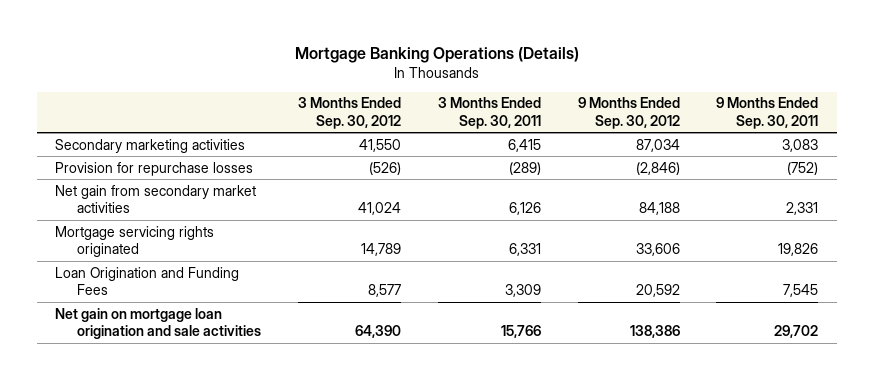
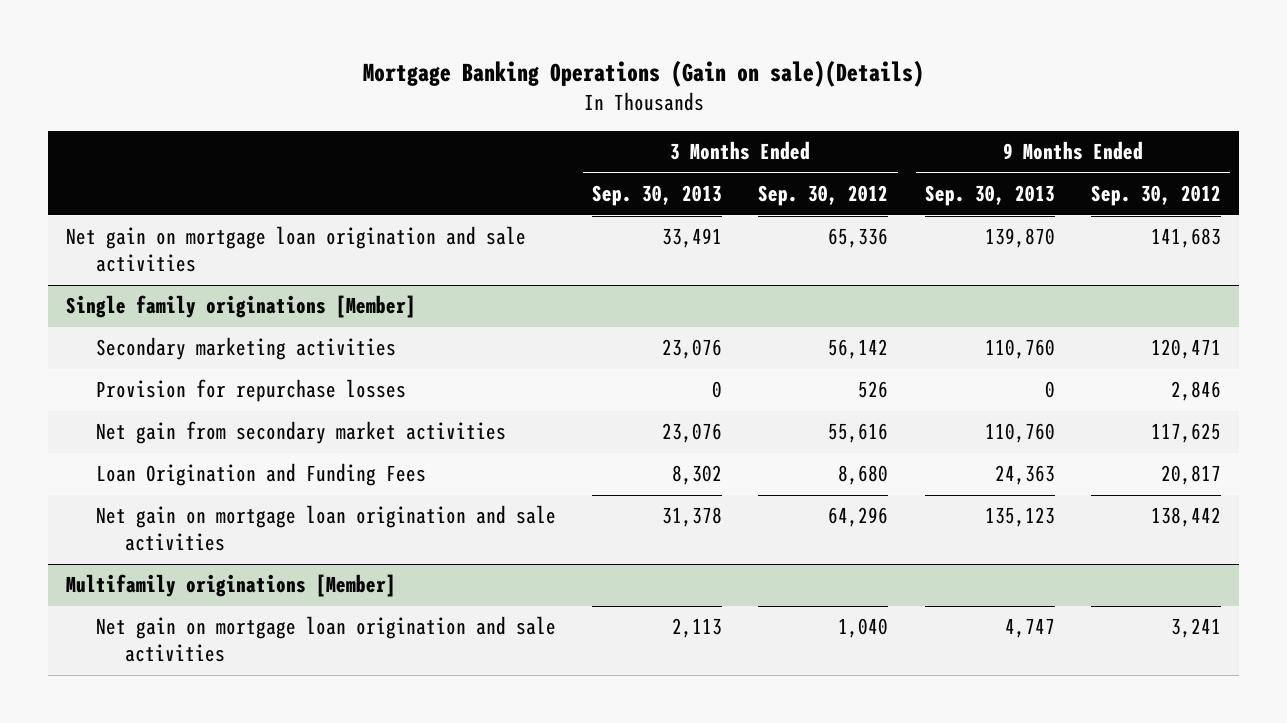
- Mortgage Banking Operations (Details)
+ Mortgage Banking Operations (Gain on sale)(Details)
- | 3 Months Ended Sep. 30, 2012 | 3 Months Ended Sep. 30, 2011 | 9 Months Ended Sep. 30, 2012 | 9 Months Ended Sep. 30, 2011
+ | 3 Months Ended Sep. 30, 2013 | 3 Months Ended Sep. 30, 2012 | 9 Months Ended Sep. 30, 2013 | 9 Months Ended Sep. 30, 2012
- Secondary marketing activities | 41,550 | 6,415 | 87,034 | 3,083
- Provision for repurchase losses | (526) | (289) | (2,846) | (752)
- Net gain from secondary market activities | 41,024 | 6,126 | 84,188 | 2,331
- Mortgage servicing rights originated | 14,789 | 6,331 | 33,606 | 19,826
- Loan Origination and Funding Fees | 8,577 | 3,309 | 20,592 | 7,545
- Net gain on mortgage loan origination and sale activities | 64,390 | 15,766 | 138,386 | 29,702
+ Net gain on mortgage loan origination and sale activities | 33,491 | 65,336 | 139,870 | 141,683
+ Single family originations [Member]
+ Secondary marketing activities | 23,076 | 56,142 | 110,760 | 120,471
+ Provision for repurchase losses | 0 | 526 | 0 | 2,846
+ Net gain from secondary market activities | 23,076 | 55,616 | 110,760 | 117,625
+ Loan Origination and Funding Fees | 8,302 | 8,680 | 24,363 | 20,817
+ Net gain on mortgage loan origination and sale activities | 31,378 | 64,296 | 135,123 | 138,442
+ Multifamily originations [Member]
+ Net gain on mortgage loan origination and sale activities | 2,113 | 1,040 | 4,747 | 3,241

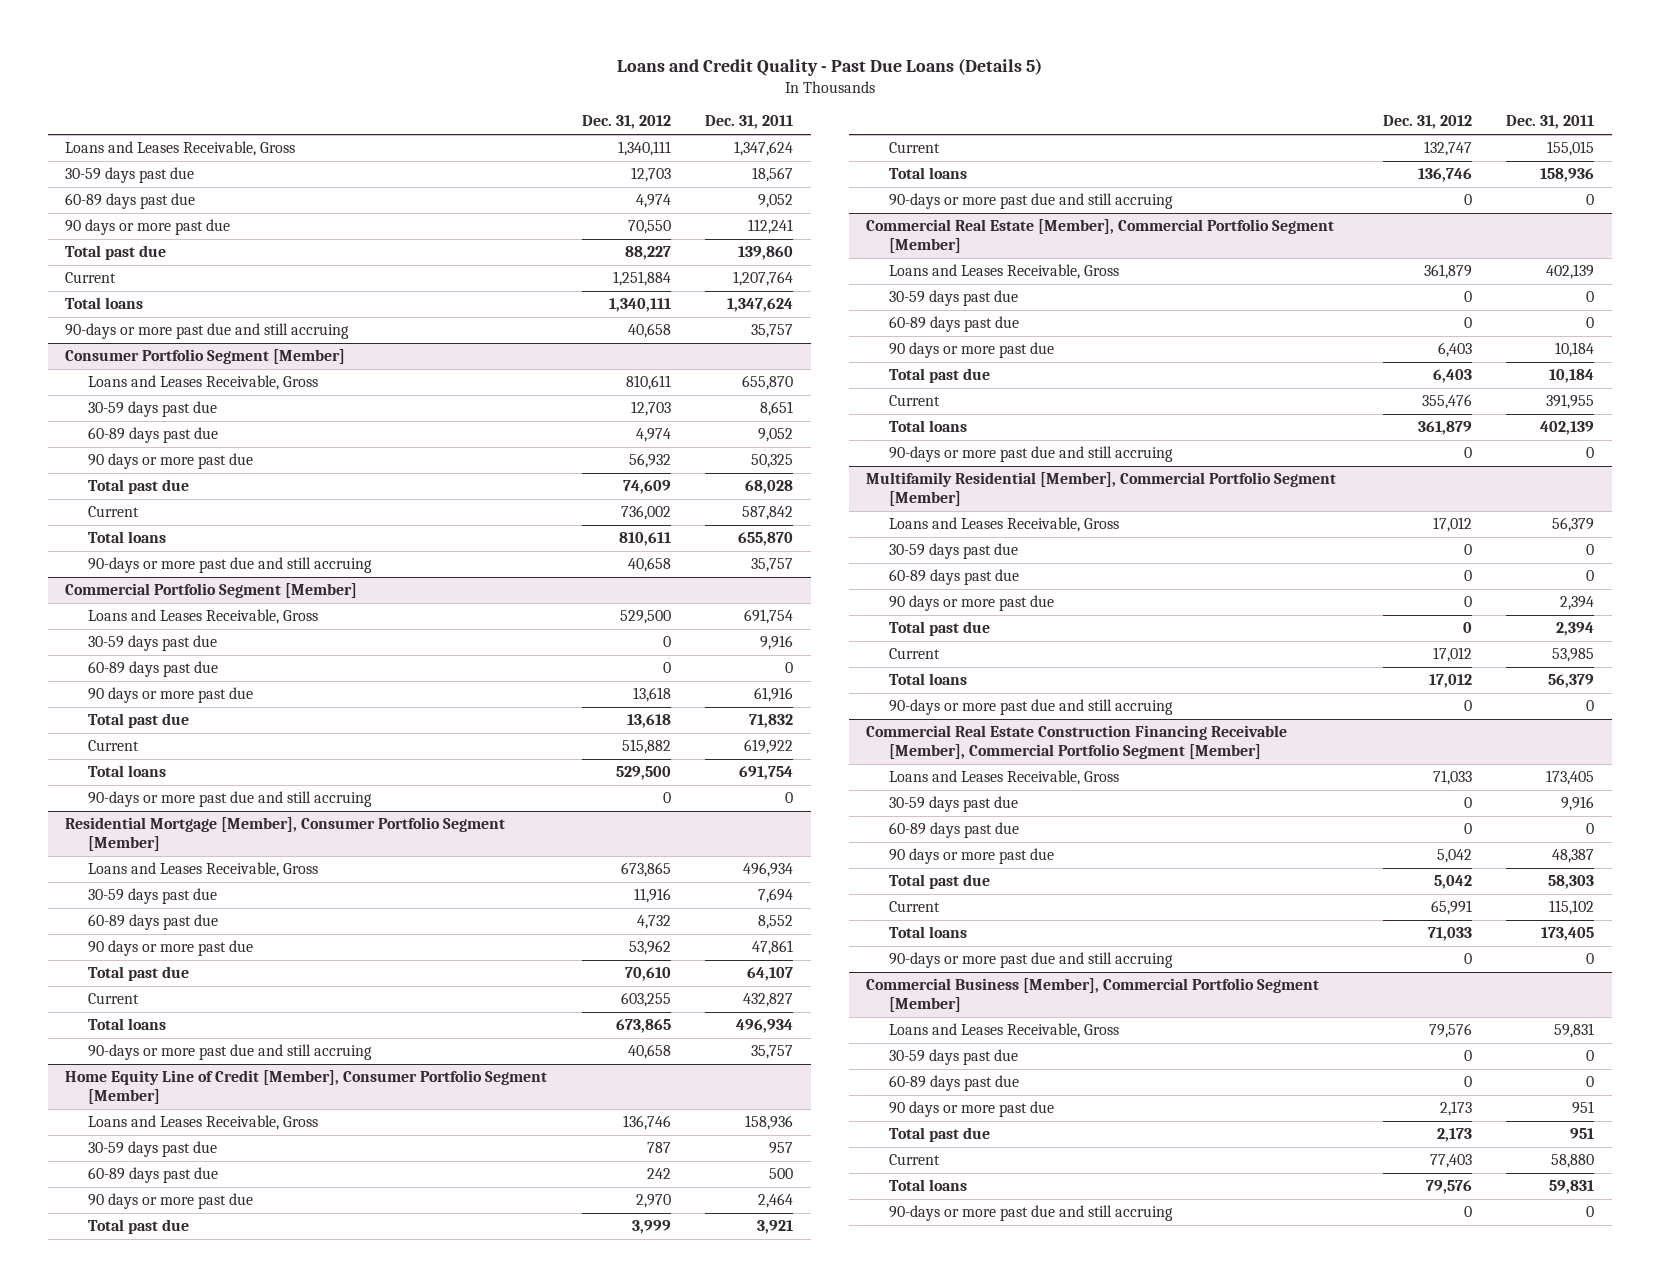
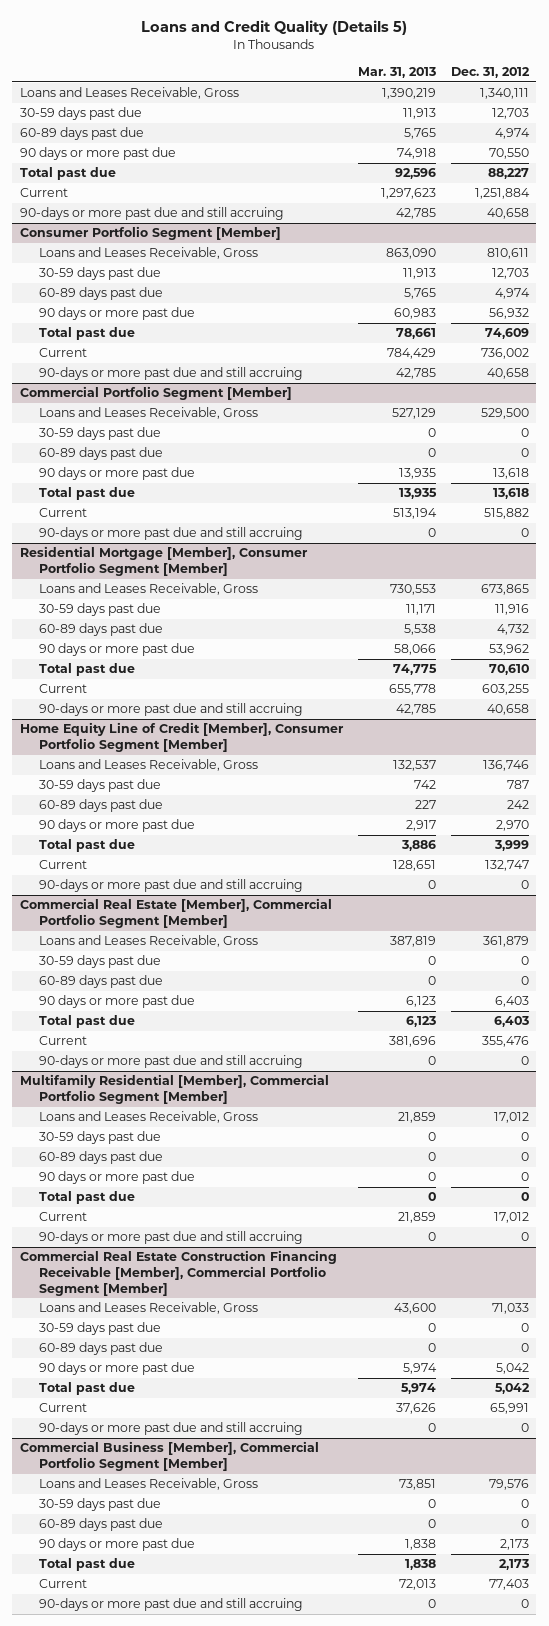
- Loans and Credit Quality - Past Due Loans (Details 5)
+ Loans and Credit Quality (Details 5)
- | Dec. 31, 2012 | Dec. 31, 2011
+ | Mar. 31, 2013 | Dec. 31, 2012
- Total loans | 1,340,111 | 1,347,624
@ Consumer Portfolio Segment [Member]
- Total loans | 810,611 | 655,870
@ Commercial Portfolio Segment [Member]
- Total loans | 529,500 | 691,754
@ Residential Mortgage [Member], Consumer Portfolio Segment [Member]
- Total loans | 673,865 | 496,934
@ Home Equity Line of Credit [Member], Consumer Portfolio Segment [Member]
- Total loans | 136,746 | 158,936
@ Commercial Real Estate [Member], Commercial Portfolio Segment [Member]
- Total loans | 361,879 | 402,139
@ Multifamily Residential [Member], Commercial Portfolio Segment [Member]
- Total loans | 17,012 | 56,379
@ Commercial Real Estate Construction Financing Receivable [Member], Commercial Portfolio Segment [Member]
- Total loans | 71,033 | 173,405
@ Commercial Business [Member], Commercial Portfolio Segment [Member]
- Total loans | 79,576 | 59,831

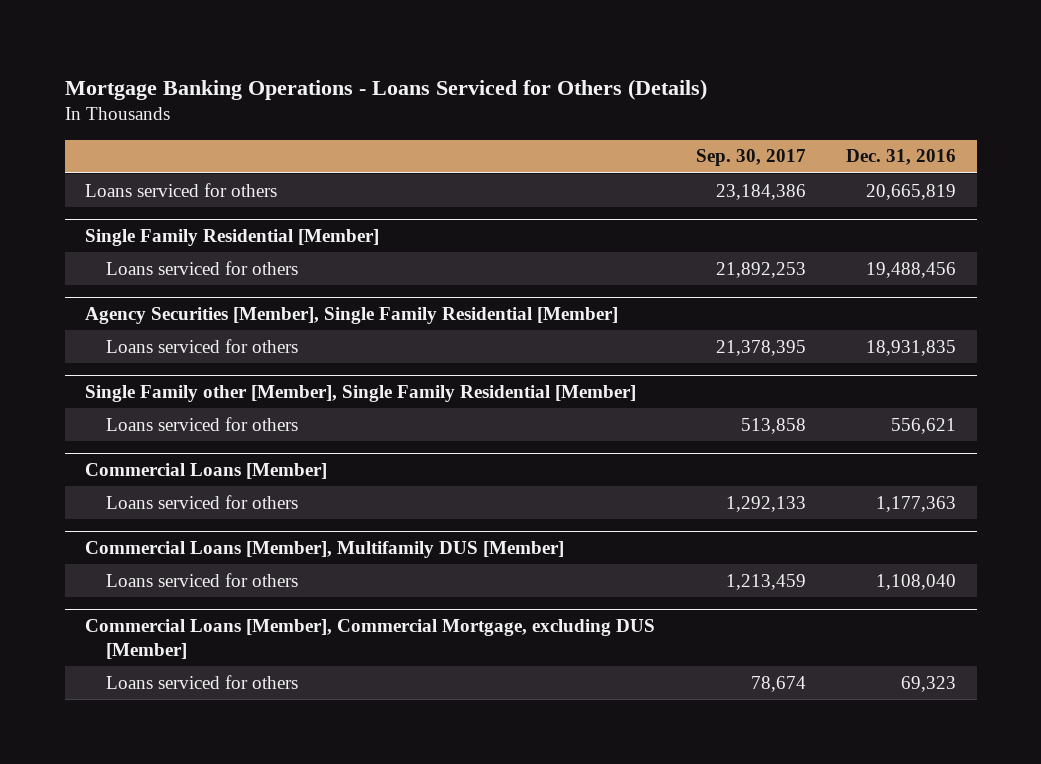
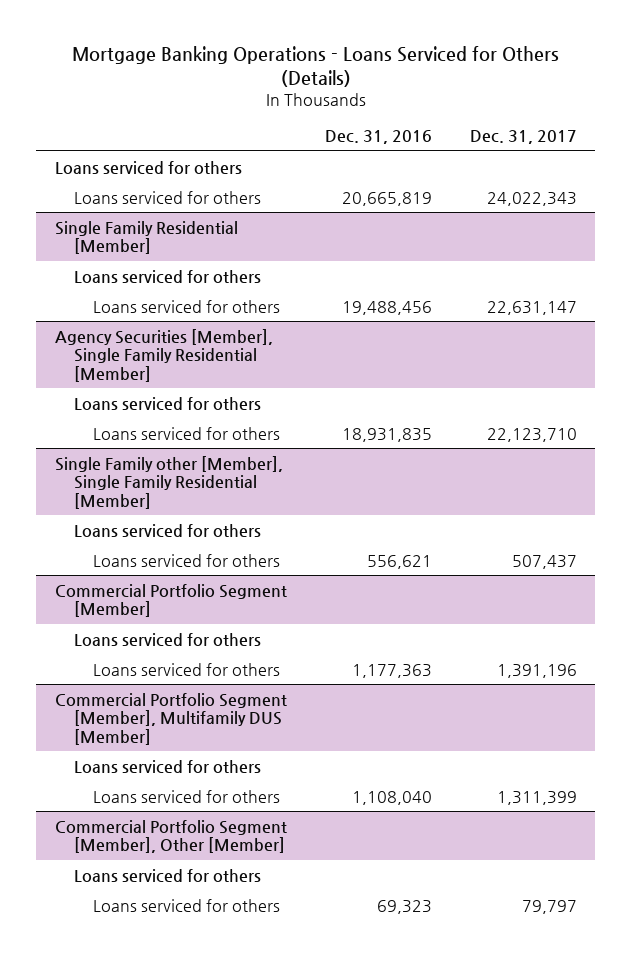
- | Sep. 30, 2017 | Dec. 31, 2016
+ | Dec. 31, 2016 | Dec. 31, 2017
+ Loans serviced for others
@ Single Family Residential [Member]
+ Loans serviced for others
@ Agency Securities [Member], Single Family Residential [Member]
+ Loans serviced for others
@ Single Family other [Member], Single Family Residential [Member]
+ Loans serviced for others
- Commercial Loans [Member]
+ Commercial Portfolio Segment [Member]
+ Loans serviced for others
- Commercial Loans [Member], Multifamily DUS [Member]
+ Commercial Portfolio Segment [Member], Multifamily DUS [Member]
+ Loans serviced for others
- Commercial Loans [Member], Commercial Mortgage, excluding DUS [Member]
+ Commercial Portfolio Segment [Member], Other [Member]
+ Loans serviced for others

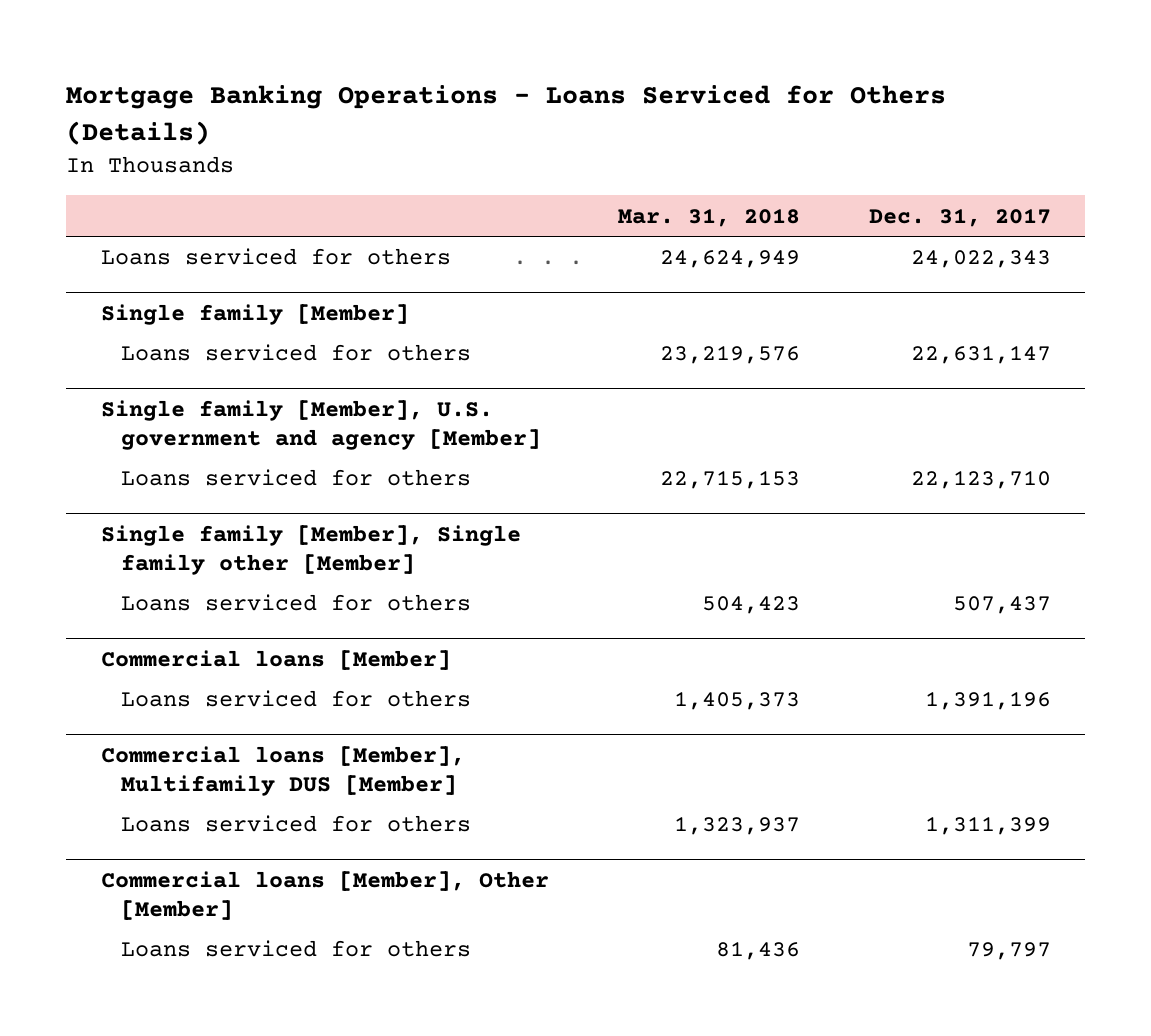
- | Dec. 31, 2016 | Dec. 31, 2017
+ | Mar. 31, 2018 | Dec. 31, 2017
- Loans serviced for others
- Single Family Residential [Member]
- Loans serviced for others
+ Single family [Member]
- Agency Securities [Member], Single Family Residential [Member]
- Loans serviced for others
+ Single family [Member], U.S. government and agency [Member]
- Single Family other [Member], Single Family Residential [Member]
- Loans serviced for others
+ Single family [Member], Single family other [Member]
- Commercial Portfolio Segment [Member]
- Loans serviced for others
+ Commercial loans [Member]
- Commercial Portfolio Segment [Member], Multifamily DUS [Member]
- Loans serviced for others
+ Commercial loans [Member], Multifamily DUS [Member]
- Commercial Portfolio Segment [Member], Other [Member]
- Loans serviced for others
+ Commercial loans [Member], Other [Member]

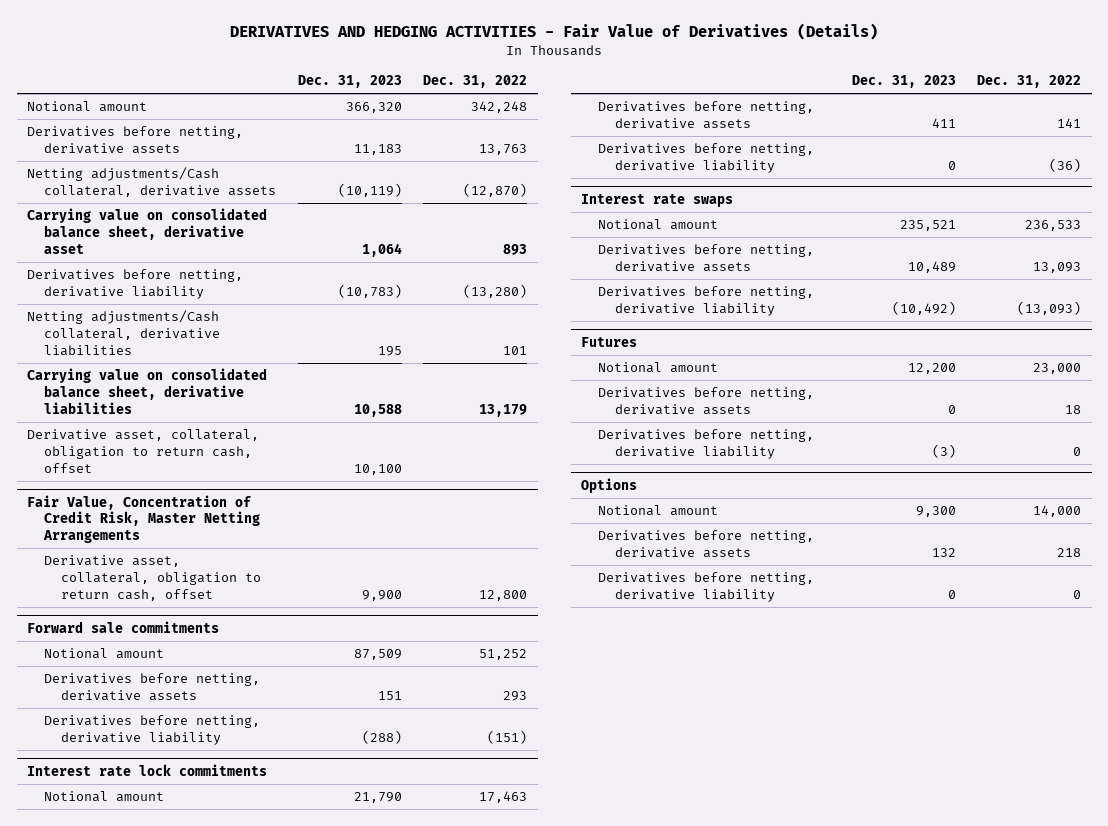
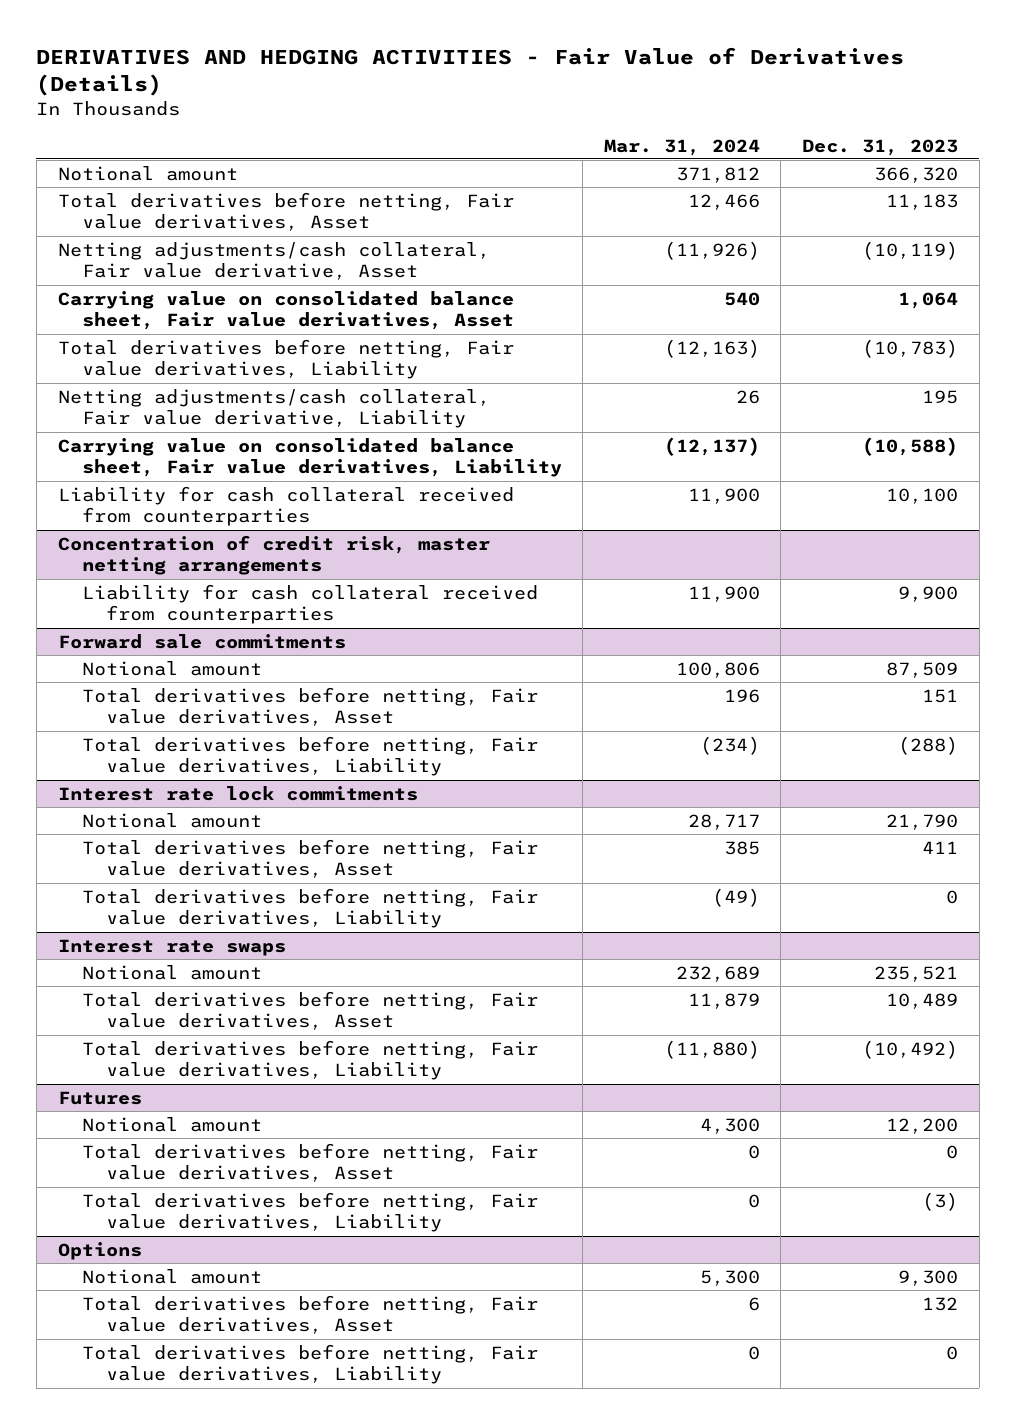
- | Dec. 31, 2023 | Dec. 31, 2022
+ | Mar. 31, 2024 | Dec. 31, 2023
- Derivatives before netting, derivative assets | 11,183 | 13,763
- Netting adjustments/Cash collateral, derivative assets | (10,119) | (12,870)
- Carrying value on consolidated balance sheet, derivative asset | 1,064 | 893
- Derivatives before netting, derivative liability | (10,783) | (13,280)
- Netting adjustments/Cash collateral, derivative liabilities | 195 | 101
- Carrying value on consolidated balance sheet, derivative liabilities | 10,588 | 13,179
- Derivative asset, collateral, obligation to return cash, offset | 10,100 |
- Fair Value, Concentration of Credit Risk, Master Netting Arrangements
- Derivative asset, collateral, obligation to return cash, offset | 9,900 | 12,800
+ Total derivatives before netting, Fair value derivatives, Asset | 12,466 | 11,183
+ Netting adjustments/cash collateral, Fair value derivative, Asset | (11,926) | (10,119)
+ Carrying value on consolidated balance sheet, Fair value derivatives, Asset | 540 | 1,064
+ Total derivatives before netting, Fair value derivatives, Liability | (12,163) | (10,783)
+ Netting adjustments/cash collateral, Fair value derivative, Liability | 26 | 195
+ Carrying value on consolidated balance sheet, Fair value derivatives, Liability | (12,137) | (10,588)
+ Liability for cash collateral received from counterparties | 11,900 | 10,100
+ Concentration of credit risk, master netting arrangements
+ Liability for cash collateral received from counterparties | 11,900 | 9,900
@ Forward sale commitments
- Derivatives before netting, derivative assets | 151 | 293
- Derivatives before netting, derivative liability | (288) | (151)
+ Total derivatives before netting, Fair value derivatives, Asset | 196 | 151
+ Total derivatives before netting, Fair value derivatives, Liability | (234) | (288)
@ Interest rate lock commitments
- Derivatives before netting, derivative assets | 411 | 141
- Derivatives before netting, derivative liability | 0 | (36)
+ Total derivatives before netting, Fair value derivatives, Asset | 385 | 411
+ Total derivatives before netting, Fair value derivatives, Liability | (49) | 0
@ Interest rate swaps
- Derivatives before netting, derivative assets | 10,489 | 13,093
- Derivatives before netting, derivative liability | (10,492) | (13,093)
+ Total derivatives before netting, Fair value derivatives, Asset | 11,879 | 10,489
+ Total derivatives before netting, Fair value derivatives, Liability | (11,880) | (10,492)
@ Futures
- Derivatives before netting, derivative assets | 0 | 18
- Derivatives before netting, derivative liability | (3) | 0
+ Total derivatives before netting, Fair value derivatives, Asset | 0 | 0
+ Total derivatives before netting, Fair value derivatives, Liability | 0 | (3)
@ Options
- Derivatives before netting, derivative assets | 132 | 218
- Derivatives before netting, derivative liability | 0 | 0
+ Total derivatives before netting, Fair value derivatives, Asset | 6 | 132
+ Total derivatives before netting, Fair value derivatives, Liability | 0 | 0

